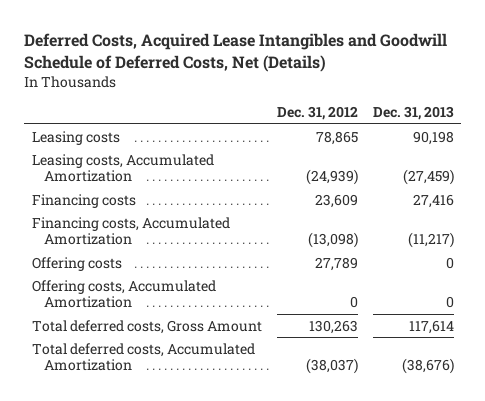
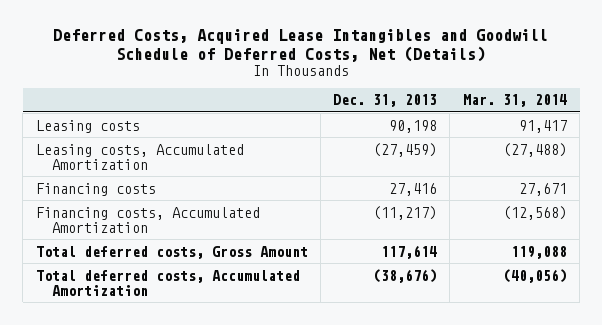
- | Dec. 31, 2012 | Dec. 31, 2013
+ | Dec. 31, 2013 | Mar. 31, 2014
- Offering costs | 27,789 | 0
- Offering costs, Accumulated Amortization | 0 | 0

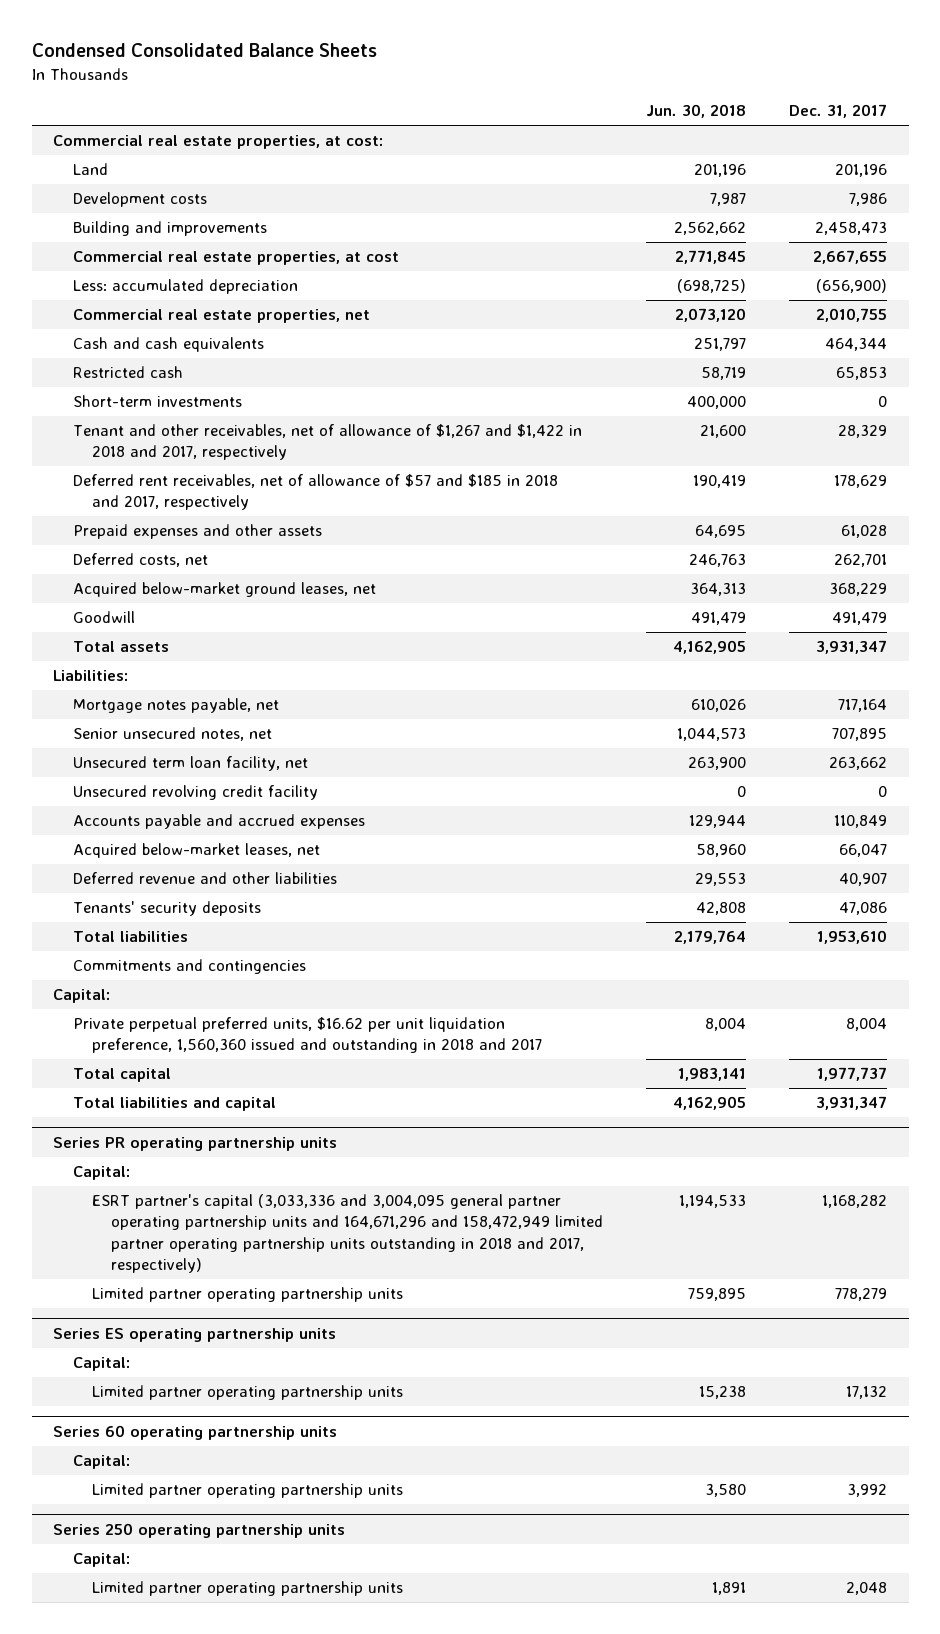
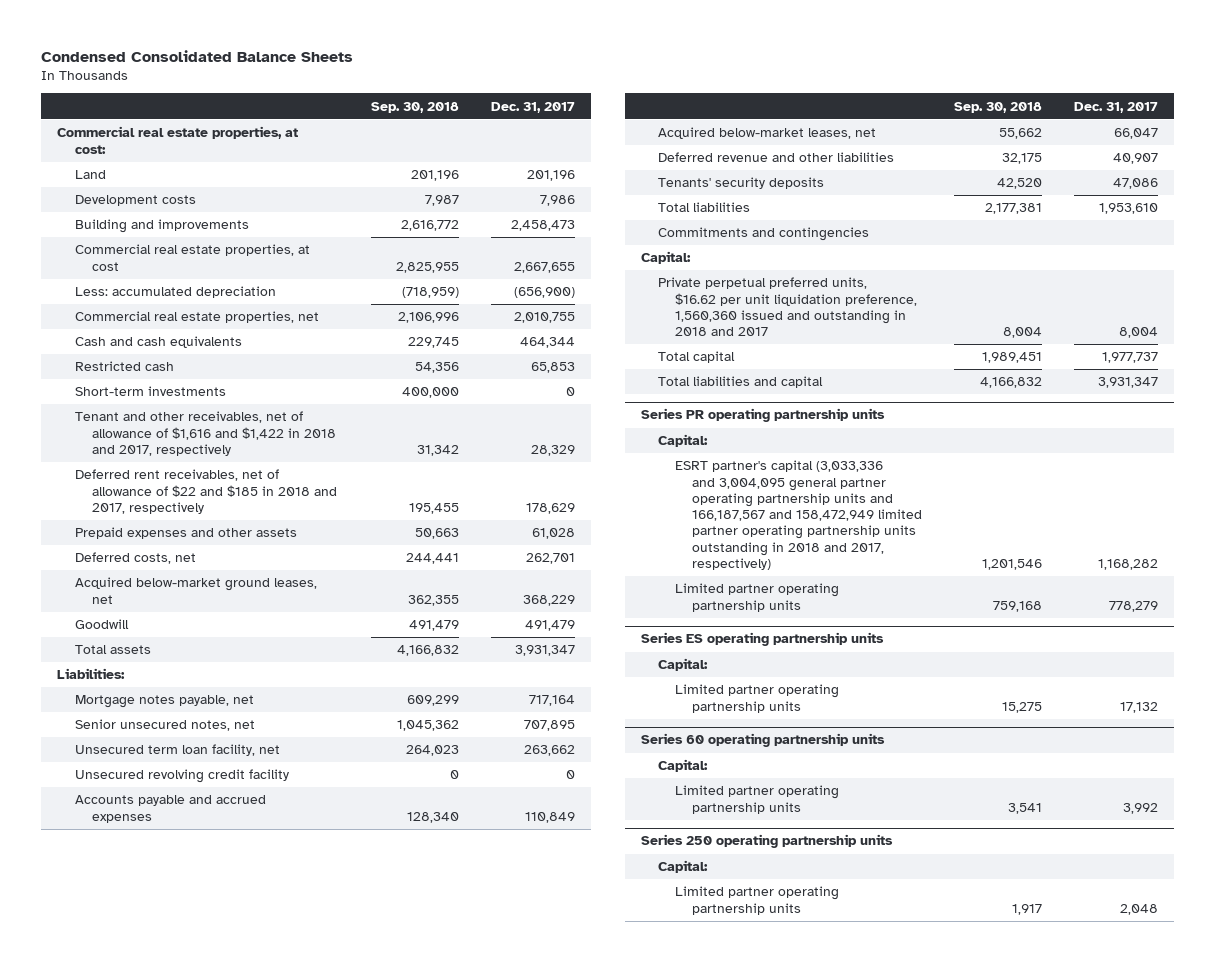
- | Jun. 30, 2018 | Dec. 31, 2017
+ | Sep. 30, 2018 | Dec. 31, 2017
- Tenant and other receivables, net of allowance of $1,267 and $1,422 in 2018 and 2017, respectively | 21,600 | 28,329
- Deferred rent receivables, net of allowance of $57 and $185 in 2018 and 2017, respectively | 190,419 | 178,629
+ Tenant and other receivables, net of allowance of $1,616 and $1,422 in 2018 and 2017, respectively | 31,342 | 28,329
+ Deferred rent receivables, net of allowance of $22 and $185 in 2018 and 2017, respectively | 195,455 | 178,629
@ Series PR operating partnership units
- ESRT partner's capital (3,033,336 and 3,004,095 general partner operating partnership units and 164,671,296 and 158,472,949 limited partner operating partnership units outstanding in 2018 and 2017, respectively) | 1,194,533 | 1,168,282
+ ESRT partner's capital (3,033,336 and 3,004,095 general partner operating partnership units and 166,187,567 and 158,472,949 limited partner operating partnership units outstanding in 2018 and 2017, respectively) | 1,201,546 | 1,168,282

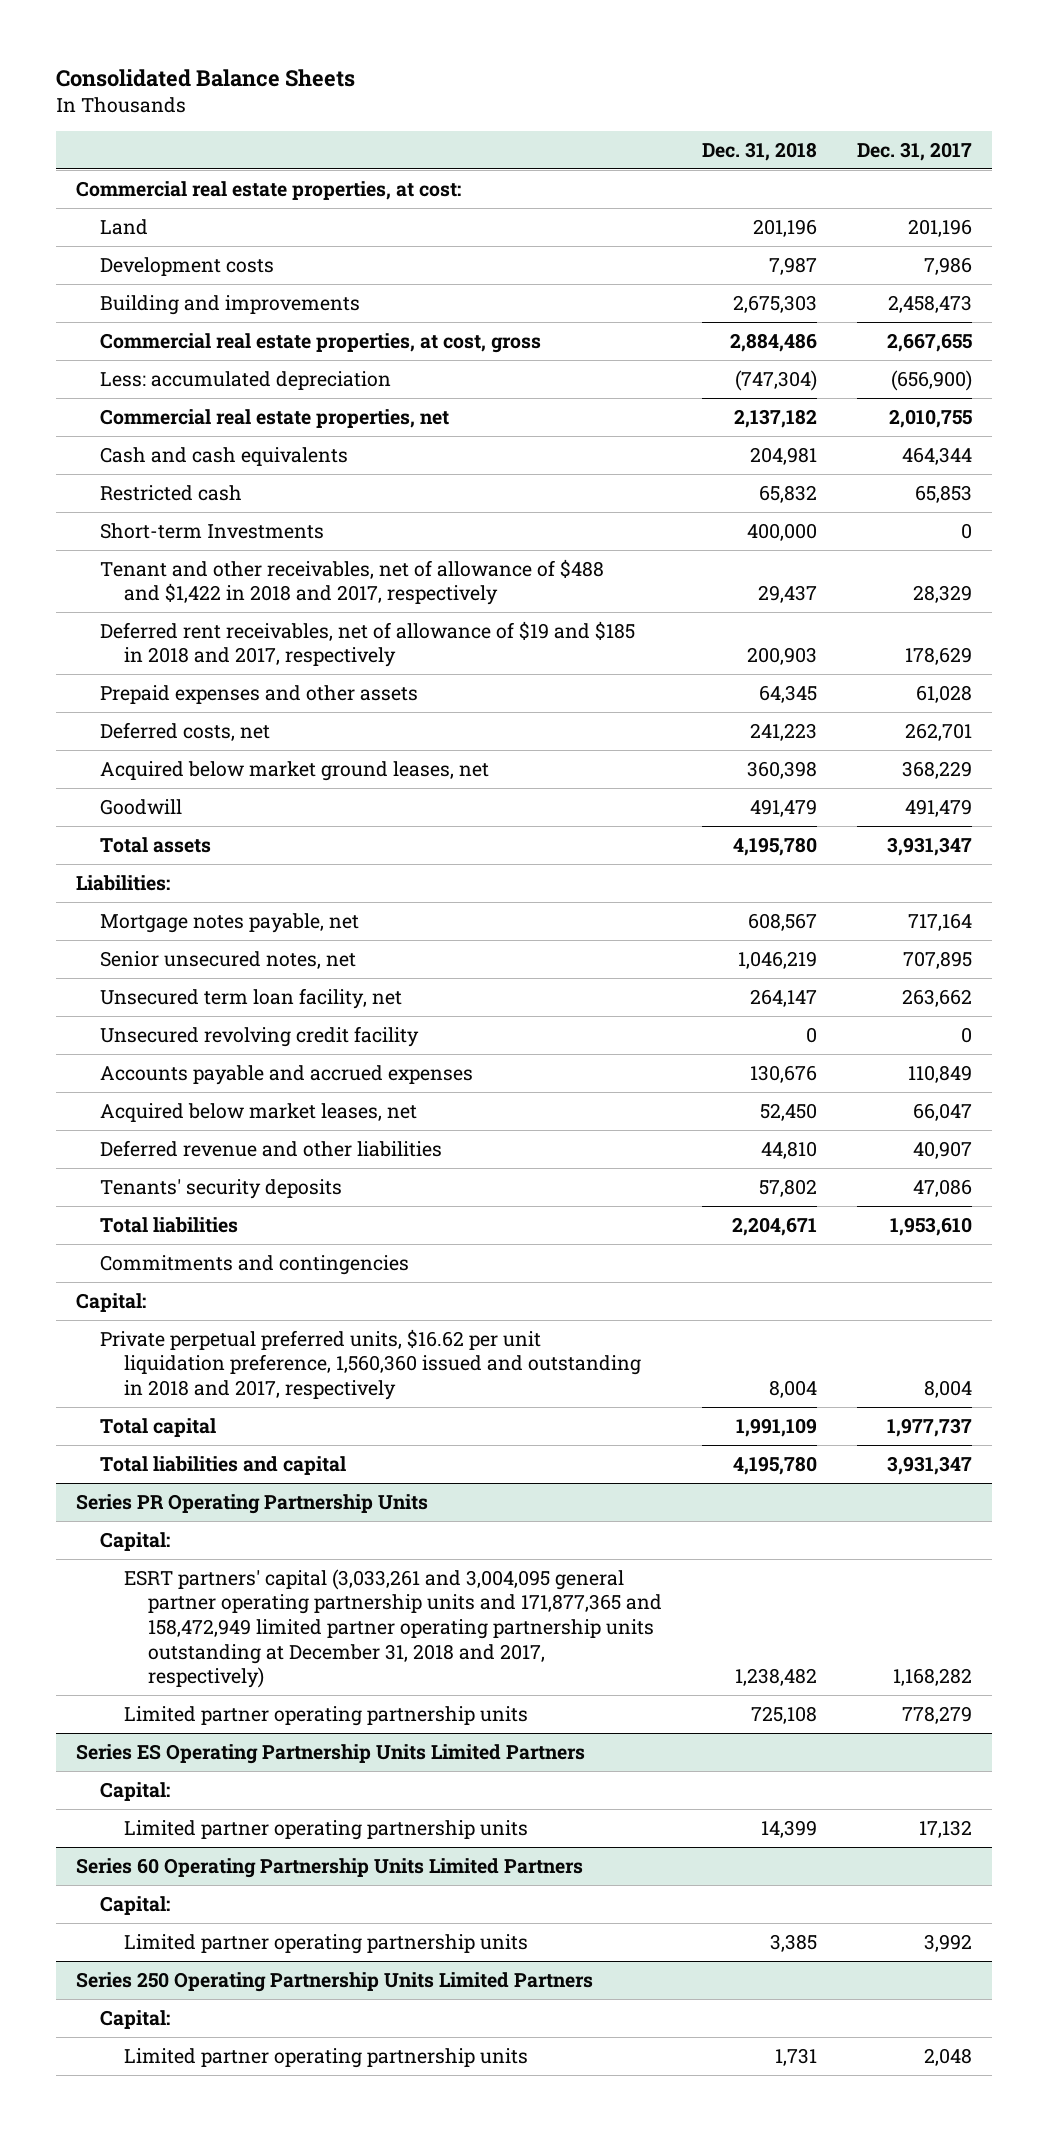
- Condensed Consolidated Balance Sheets
+ Consolidated Balance Sheets
- | Sep. 30, 2018 | Dec. 31, 2017
+ | Dec. 31, 2018 | Dec. 31, 2017
- Commercial real estate properties, at cost | 2,825,955 | 2,667,655
+ Commercial real estate properties, at cost, gross | 2,884,486 | 2,667,655
- Short-term investments | 400,000 | 0
- Tenant and other receivables, net of allowance of $1,616 and $1,422 in 2018 and 2017, respectively | 31,342 | 28,329
- Deferred rent receivables, net of allowance of $22 and $185 in 2018 and 2017, respectively | 195,455 | 178,629
+ Short-term Investments | 400,000 | 0
+ Tenant and other receivables, net of allowance of $488 and $1,422 in 2018 and 2017, respectively | 29,437 | 28,329
+ Deferred rent receivables, net of allowance of $19 and $185 in 2018 and 2017, respectively | 200,903 | 178,629
- Acquired below-market ground leases, net | 362,355 | 368,229
+ Acquired below market ground leases, net | 360,398 | 368,229
- Acquired below-market leases, net | 55,662 | 66,047
+ Acquired below market leases, net | 52,450 | 66,047
- Private perpetual preferred units, $16.62 per unit liquidation preference, 1,560,360 issued and outstanding in 2018 and 2017 | 8,004 | 8,004
+ Private perpetual preferred units, $16.62 per unit liquidation preference, 1,560,360 issued and outstanding in 2018 and 2017, respectively | 8,004 | 8,004
- Series PR operating partnership units
+ Series PR Operating Partnership Units
- ESRT partner's capital (3,033,336 and 3,004,095 general partner operating partnership units and 166,187,567 and 158,472,949 limited partner operating partnership units outstanding in 2018 and 2017, respectively) | 1,201,546 | 1,168,282
+ ESRT partners' capital (3,033,261 and 3,004,095 general partner operating partnership units and 171,877,365 and 158,472,949 limited partner operating partnership units outstanding at December 31, 2018 and 2017, respectively) | 1,238,482 | 1,168,282
- Series ES operating partnership units
+ Series ES Operating Partnership Units Limited Partners
- Series 60 operating partnership units
+ Series 60 Operating Partnership Units Limited Partners
- Series 250 operating partnership units
+ Series 250 Operating Partnership Units Limited Partners

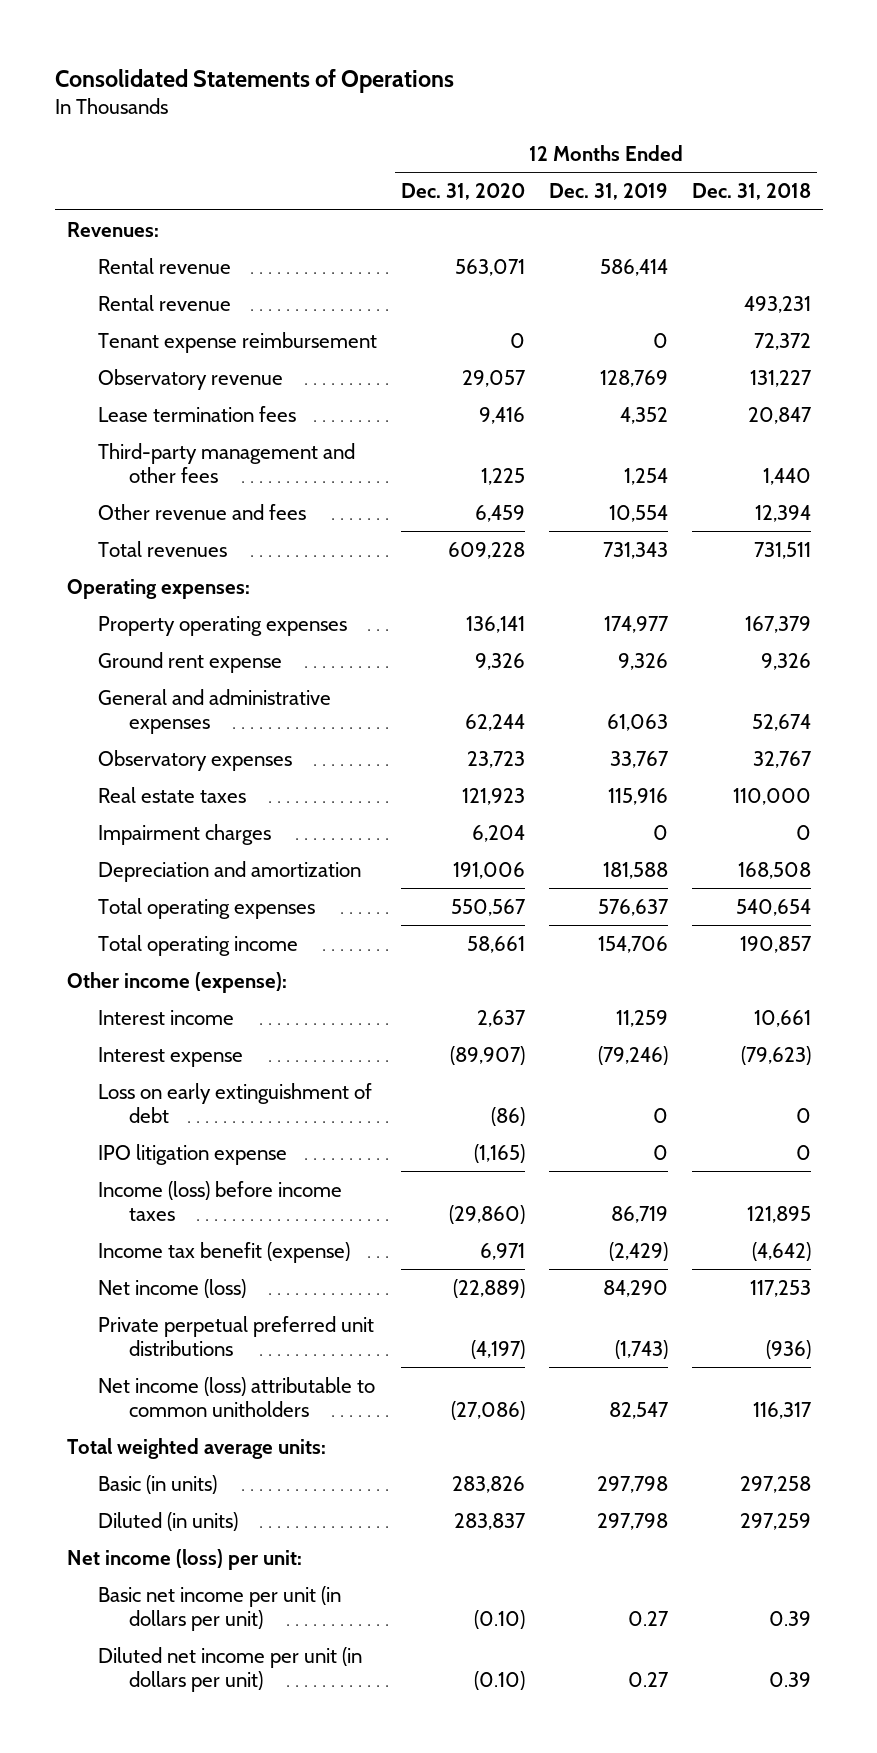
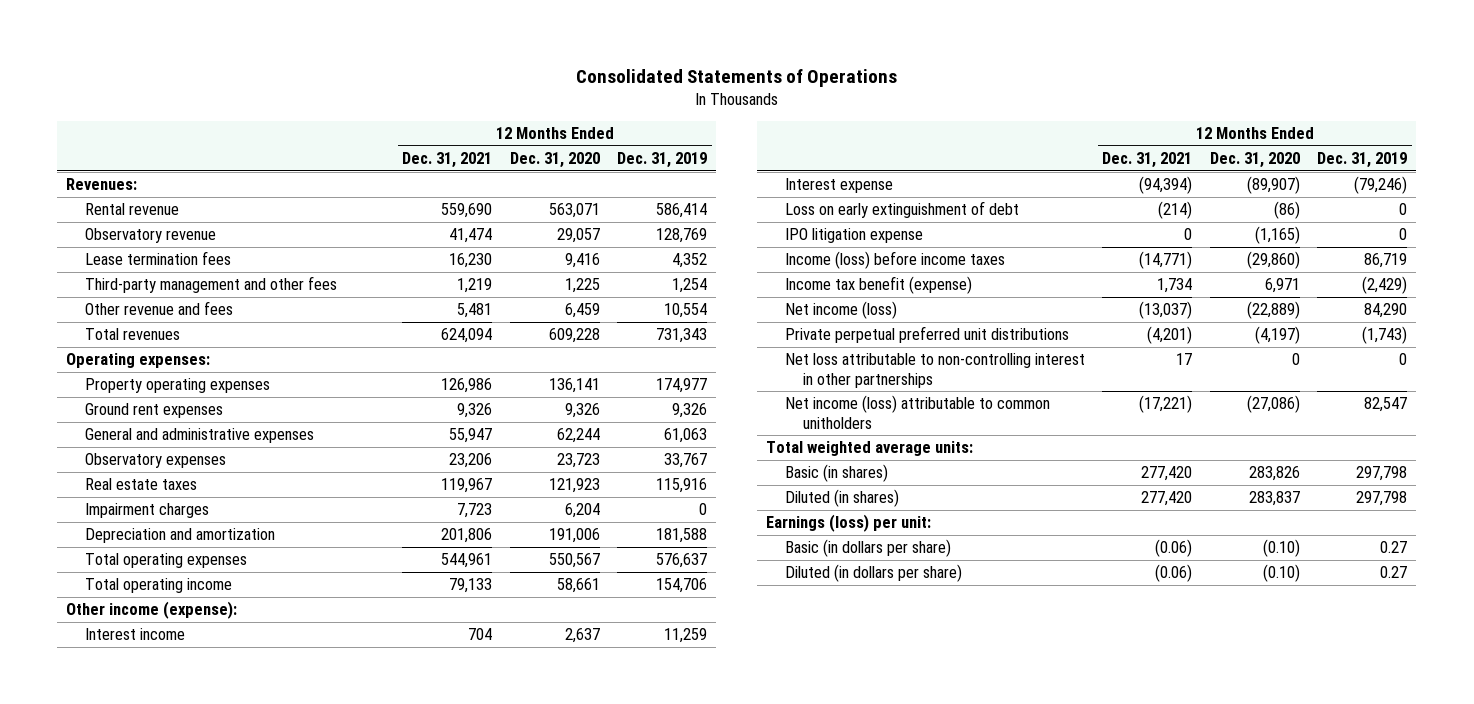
- | 12 Months Ended Dec. 31, 2020 | 12 Months Ended Dec. 31, 2019 | 12 Months Ended Dec. 31, 2018
+ | 12 Months Ended Dec. 31, 2021 | 12 Months Ended Dec. 31, 2020 | 12 Months Ended Dec. 31, 2019
- Rental revenue | | | 493,231
- Tenant expense reimbursement | 0 | 0 | 72,372
- Ground rent expense | 9,326 | 9,326 | 9,326
+ Ground rent expenses | 9,326 | 9,326 | 9,326
+ Net loss attributable to non-controlling interest in other partnerships | 17 | 0 | 0
- Basic (in units) | 283,826 | 297,798 | 297,258
- Diluted (in units) | 283,837 | 297,798 | 297,259
- Net income (loss) per unit:
- Basic net income per unit (in dollars per unit) | (0.10) | 0.27 | 0.39
- Diluted net income per unit (in dollars per unit) | (0.10) | 0.27 | 0.39
+ Basic (in shares) | 277,420 | 283,826 | 297,798
+ Diluted (in shares) | 277,420 | 283,837 | 297,798
+ Earnings (loss) per unit:
+ Basic (in dollars per share) | (0.06) | (0.10) | 0.27
+ Diluted (in dollars per share) | (0.06) | (0.10) | 0.27

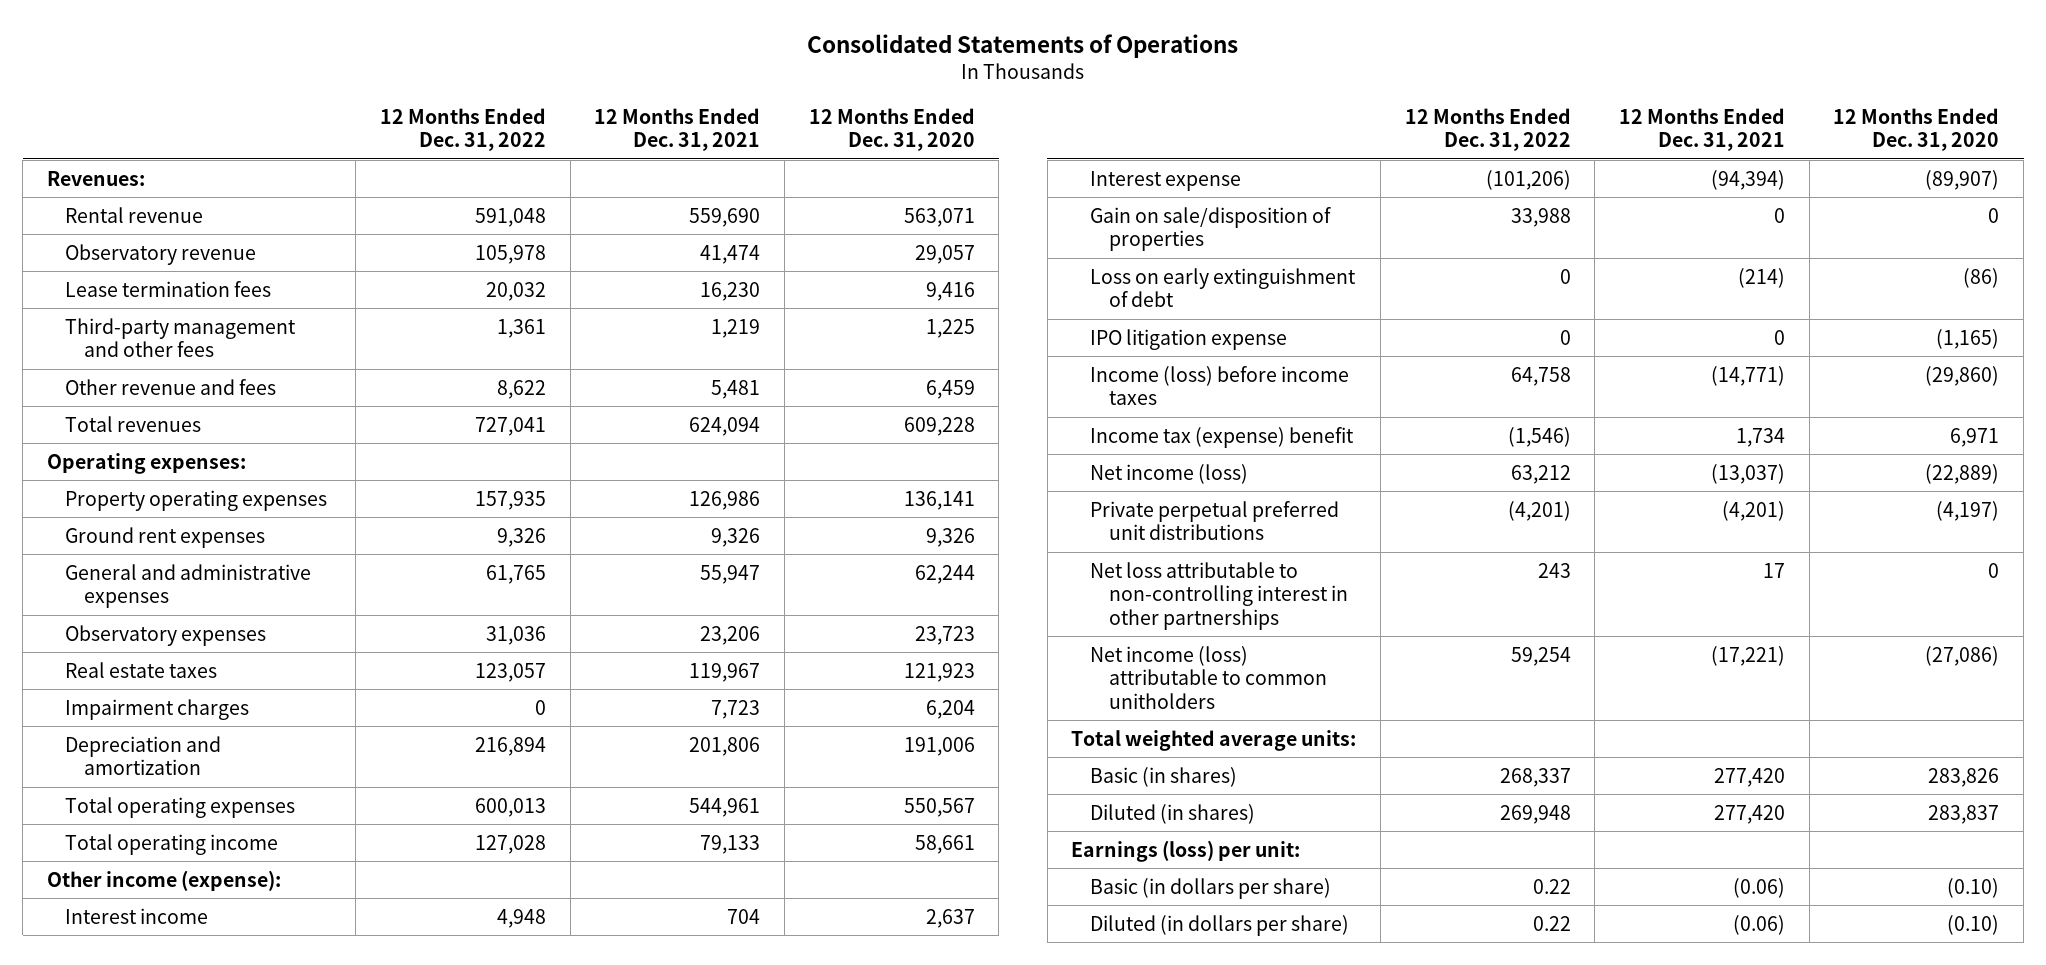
- | 12 Months Ended Dec. 31, 2021 | 12 Months Ended Dec. 31, 2020 | 12 Months Ended Dec. 31, 2019
+ | 12 Months Ended Dec. 31, 2022 | 12 Months Ended Dec. 31, 2021 | 12 Months Ended Dec. 31, 2020
+ Gain on sale/disposition of properties | 33,988 | 0 | 0
- Income tax benefit (expense) | 1,734 | 6,971 | (2,429)
+ Income tax (expense) benefit | (1,546) | 1,734 | 6,971

